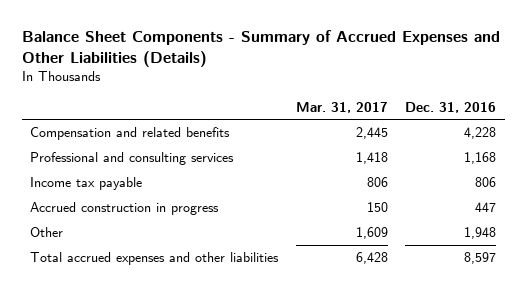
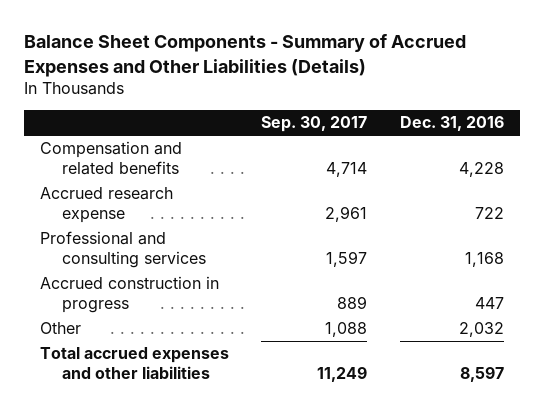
- | Mar. 31, 2017 | Dec. 31, 2016
+ | Sep. 30, 2017 | Dec. 31, 2016
+ Accrued research expense | 2,961 | 722
- Income tax payable | 806 | 806
- Other | 1,609 | 1,948
+ Other | 1,088 | 2,032

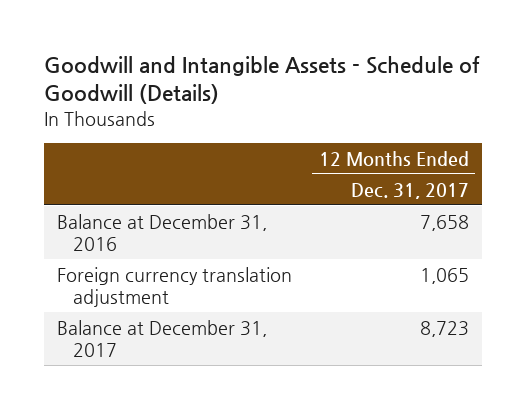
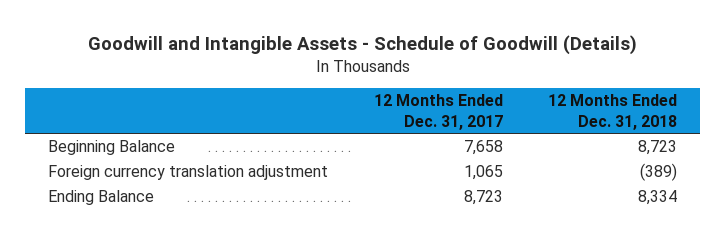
- | 12 Months Ended Dec. 31, 2017
+ | 12 Months Ended Dec. 31, 2017 | 12 Months Ended Dec. 31, 2018
- Balance at December 31, 2016 | 7,658
+ Beginning Balance | 7,658 | 8,723
- Balance at December 31, 2017 | 8,723
+ Ending Balance | 8,723 | 8,334

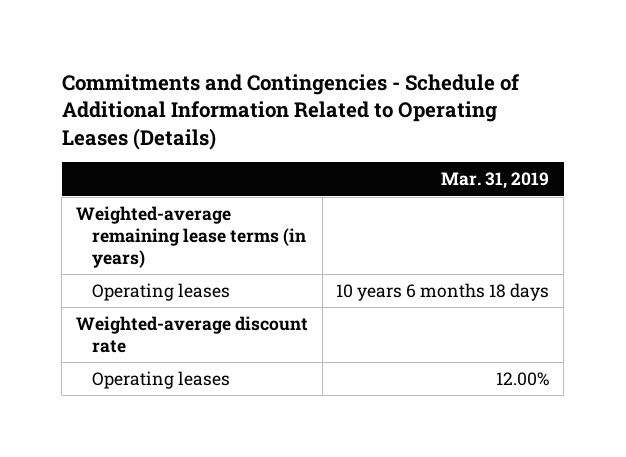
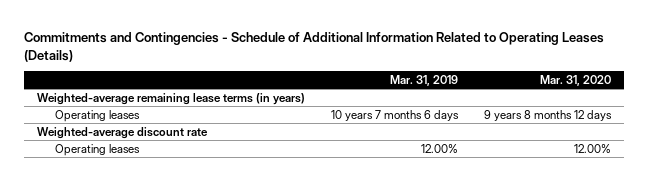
- | Mar. 31, 2019
+ | Mar. 31, 2019 | Mar. 31, 2020
- Operating leases | 10 years 6 months 18 days
+ Operating leases | 10 years 7 months 6 days | 9 years 8 months 12 days

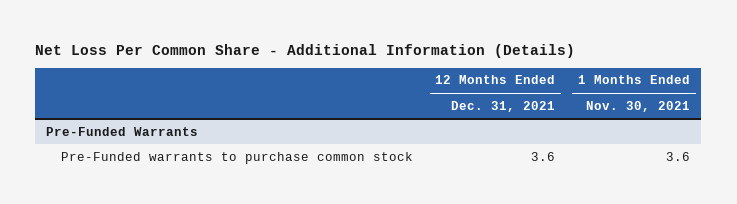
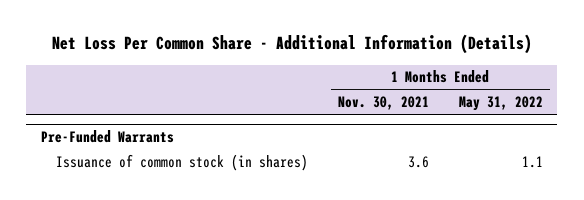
- | 12 Months Ended Dec. 31, 2021 | 1 Months Ended Nov. 30, 2021
+ | 1 Months Ended Nov. 30, 2021 | 1 Months Ended May 31, 2022
@ Pre-Funded Warrants
- Pre-Funded warrants to purchase common stock | 3.6 | 3.6
+ Issuance of common stock (in shares) | 3.6 | 1.1

